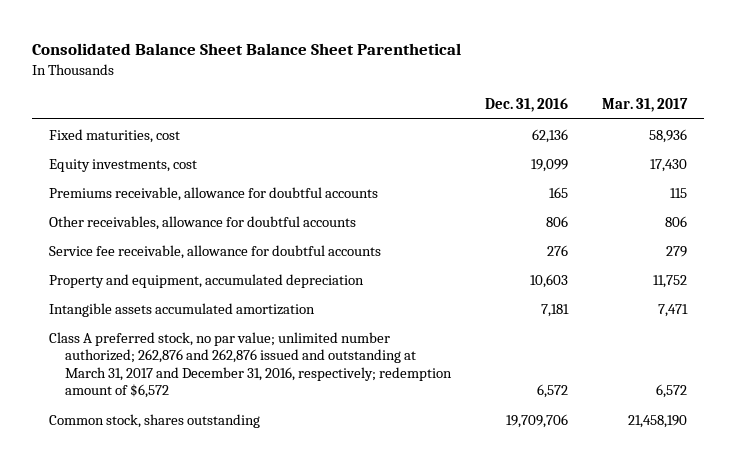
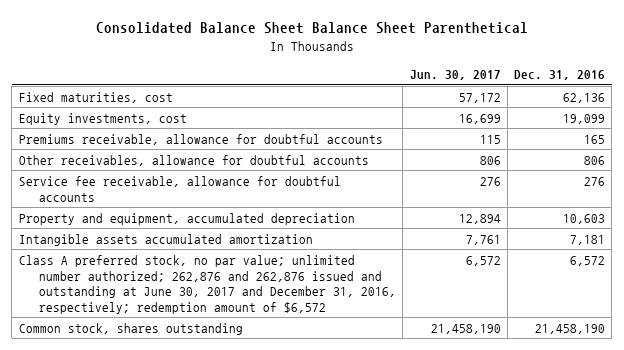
- | Dec. 31, 2016 | Mar. 31, 2017
+ | Jun. 30, 2017 | Dec. 31, 2016
- Class A preferred stock, no par value; unlimited number authorized; 262,876 and 262,876 issued and outstanding at March 31, 2017 and December 31, 2016, respectively; redemption amount of $6,572 | 6,572 | 6,572
- Common stock, shares outstanding | 19,709,706 | 21,458,190
+ Class A preferred stock, no par value; unlimited number authorized; 262,876 and 262,876 issued and outstanding at June 30, 2017 and December 31, 2016, respectively; redemption amount of $6,572 | 6,572 | 6,572
+ Common stock, shares outstanding | 21,458,190 | 21,458,190

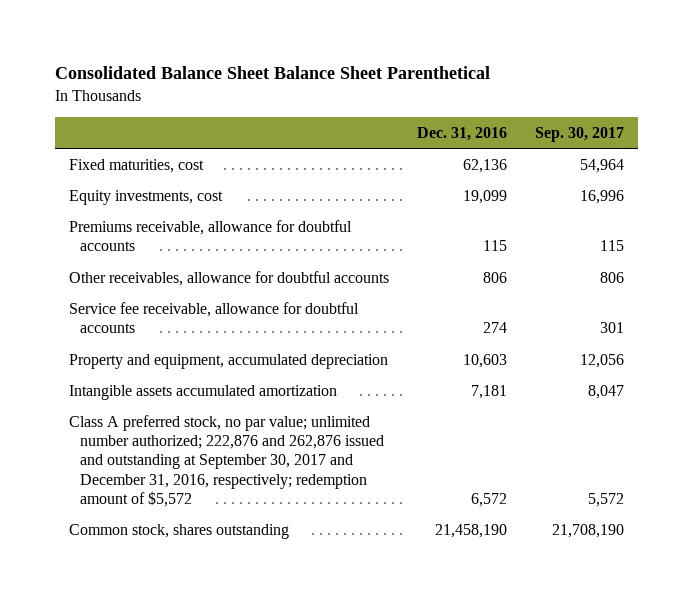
- | Jun. 30, 2017 | Dec. 31, 2016
+ | Dec. 31, 2016 | Sep. 30, 2017
- Premiums receivable, allowance for doubtful accounts | 115 | 165
+ Premiums receivable, allowance for doubtful accounts | 115 | 115
- Service fee receivable, allowance for doubtful accounts | 276 | 276
+ Service fee receivable, allowance for doubtful accounts | 274 | 301
- Class A preferred stock, no par value; unlimited number authorized; 262,876 and 262,876 issued and outstanding at June 30, 2017 and December 31, 2016, respectively; redemption amount of $6,572 | 6,572 | 6,572
+ Class A preferred stock, no par value; unlimited number authorized; 222,876 and 262,876 issued and outstanding at September 30, 2017 and December 31, 2016, respectively; redemption amount of $5,572 | 6,572 | 5,572

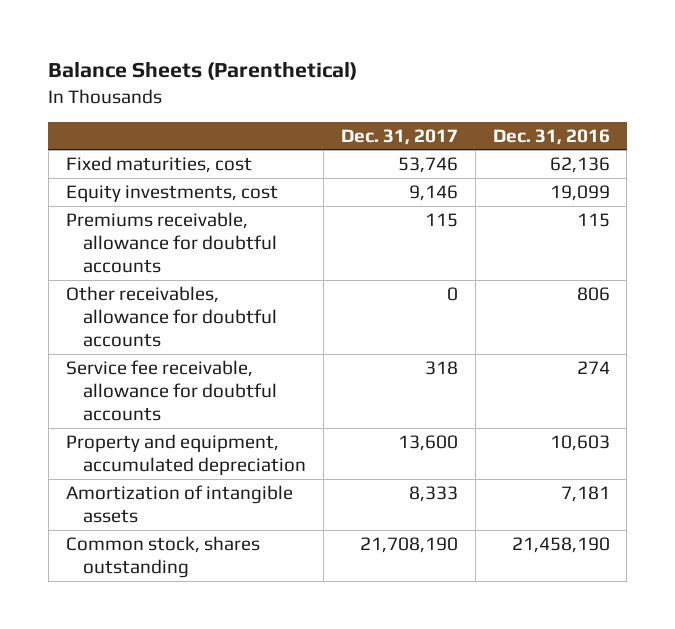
- Consolidated Balance Sheet Balance Sheet Parenthetical
+ Balance Sheets (Parenthetical)
- | Dec. 31, 2016 | Sep. 30, 2017
+ | Dec. 31, 2017 | Dec. 31, 2016
- Intangible assets accumulated amortization | 7,181 | 8,047
- Class A preferred stock, no par value; unlimited number authorized; 222,876 and 262,876 issued and outstanding at September 30, 2017 and December 31, 2016, respectively; redemption amount of $5,572 | 6,572 | 5,572
+ Amortization of intangible assets | 8,333 | 7,181

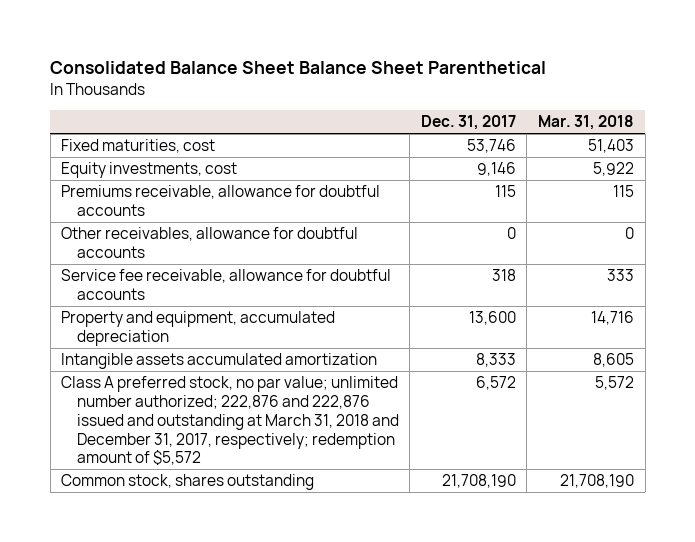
- Balance Sheets (Parenthetical)
+ Consolidated Balance Sheet Balance Sheet Parenthetical
- | Dec. 31, 2017 | Dec. 31, 2016
+ | Dec. 31, 2017 | Mar. 31, 2018
- Amortization of intangible assets | 8,333 | 7,181
+ Intangible assets accumulated amortization | 8,333 | 8,605
+ Class A preferred stock, no par value; unlimited number authorized; 222,876 and 222,876 issued and outstanding at March 31, 2018 and December 31, 2017, respectively; redemption amount of $5,572 | 6,572 | 5,572

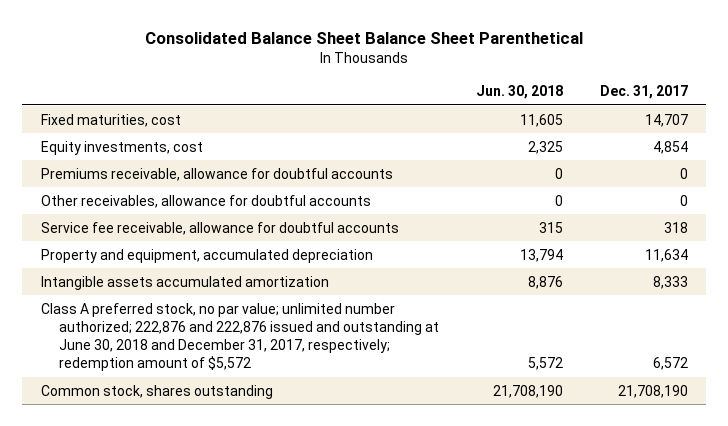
- | Dec. 31, 2017 | Mar. 31, 2018
+ | Jun. 30, 2018 | Dec. 31, 2017
- Fixed maturities, cost | 53,746 | 51,403
- Equity investments, cost | 9,146 | 5,922
- Premiums receivable, allowance for doubtful accounts | 115 | 115
+ Fixed maturities, cost | 11,605 | 14,707
+ Equity investments, cost | 2,325 | 4,854
+ Premiums receivable, allowance for doubtful accounts | 0 | 0
- Property and equipment, accumulated depreciation | 13,600 | 14,716
+ Property and equipment, accumulated depreciation | 13,794 | 11,634
- Class A preferred stock, no par value; unlimited number authorized; 222,876 and 222,876 issued and outstanding at March 31, 2018 and December 31, 2017, respectively; redemption amount of $5,572 | 6,572 | 5,572
+ Class A preferred stock, no par value; unlimited number authorized; 222,876 and 222,876 issued and outstanding at June 30, 2018 and December 31, 2017, respectively; redemption amount of $5,572 | 5,572 | 6,572

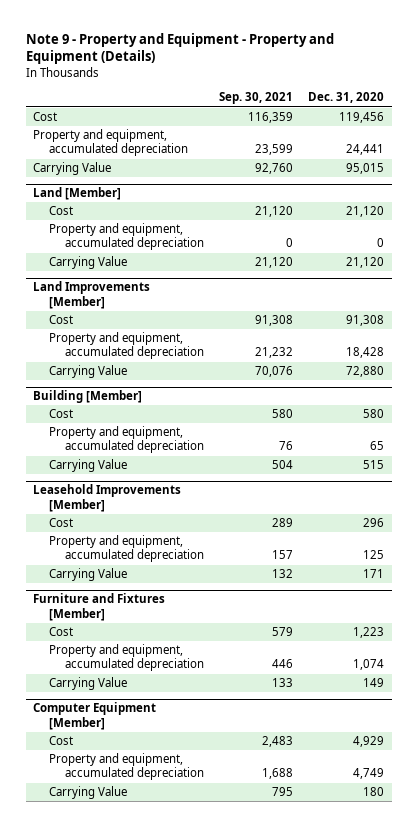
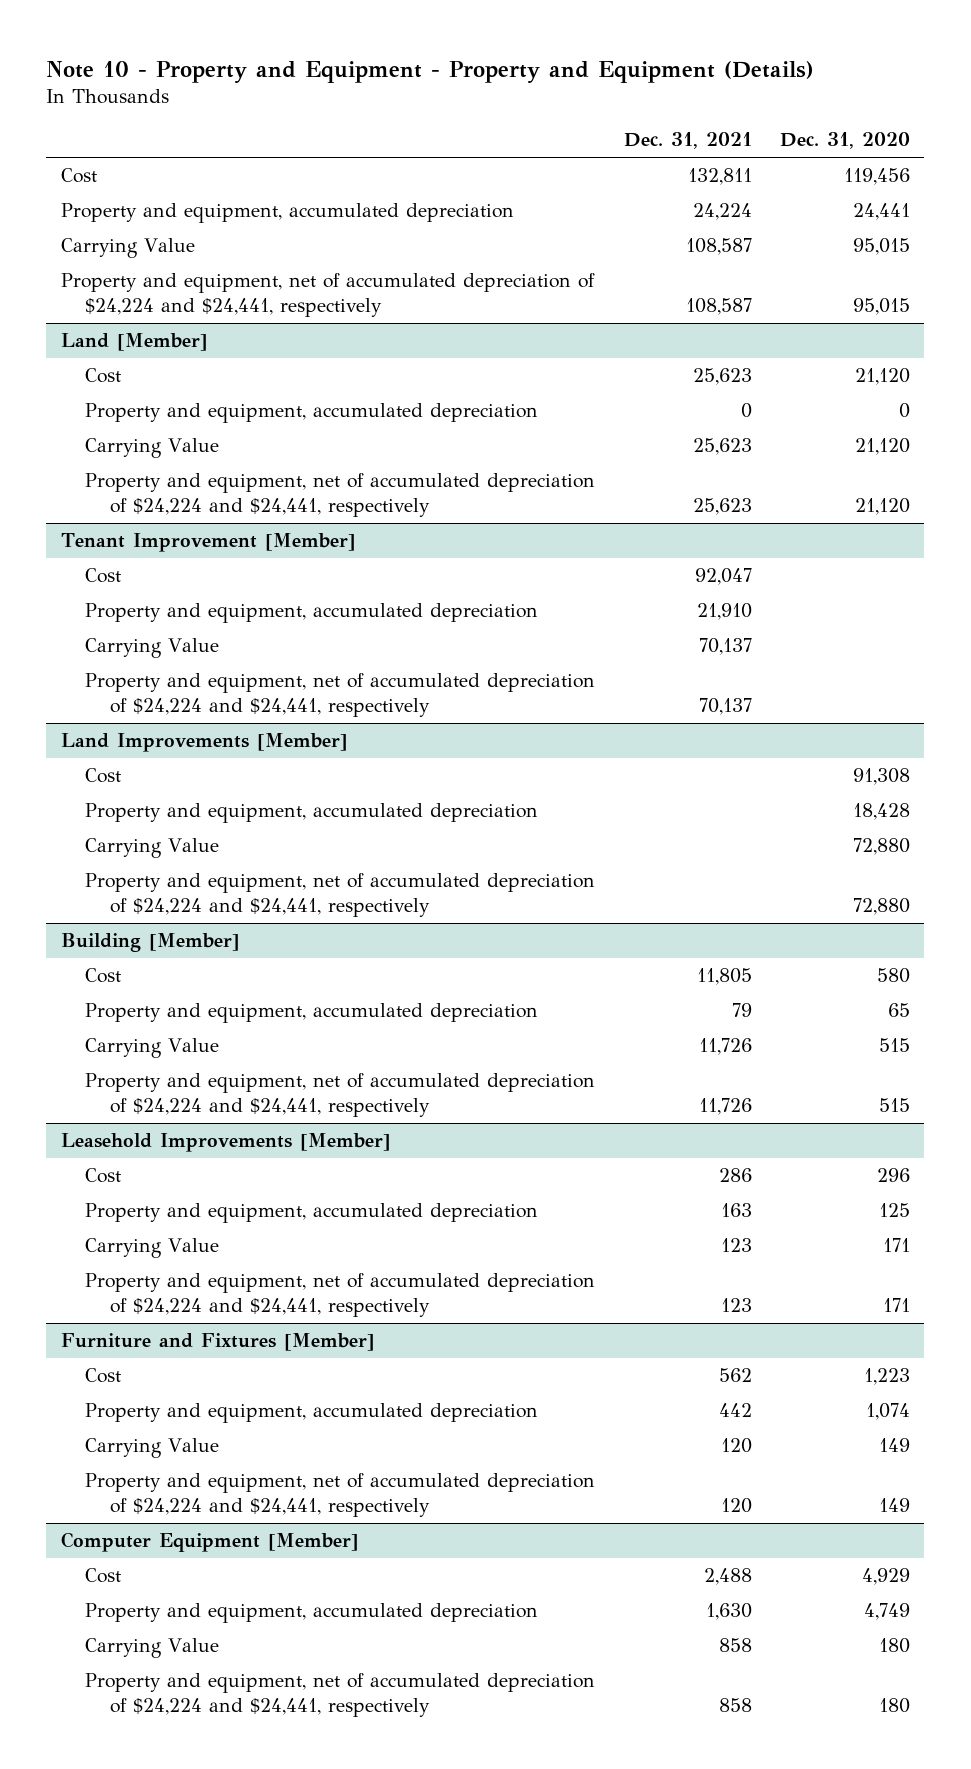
- Note 9 - Property and Equipment - Property and Equipment (Details)
+ Note 10 - Property and Equipment - Property and Equipment (Details)
- | Sep. 30, 2021 | Dec. 31, 2020
+ | Dec. 31, 2021 | Dec. 31, 2020
+ Property and equipment, net of accumulated depreciation of $24,224 and $24,441, respectively | 108,587 | 95,015
@ Land [Member]
+ Property and equipment, net of accumulated depreciation of $24,224 and $24,441, respectively | 25,623 | 21,120
+ Tenant Improvement [Member]
+ Cost | 92,047 |
+ Property and equipment, accumulated depreciation | 21,910 |
+ Carrying Value | 70,137 |
+ Property and equipment, net of accumulated depreciation of $24,224 and $24,441, respectively | 70,137 |
@ Land Improvements [Member]
+ Property and equipment, net of accumulated depreciation of $24,224 and $24,441, respectively | | 72,880
@ Building [Member]
+ Property and equipment, net of accumulated depreciation of $24,224 and $24,441, respectively | 11,726 | 515
@ Leasehold Improvements [Member]
+ Property and equipment, net of accumulated depreciation of $24,224 and $24,441, respectively | 123 | 171
@ Furniture and Fixtures [Member]
+ Property and equipment, net of accumulated depreciation of $24,224 and $24,441, respectively | 120 | 149
@ Computer Equipment [Member]
+ Property and equipment, net of accumulated depreciation of $24,224 and $24,441, respectively | 858 | 180

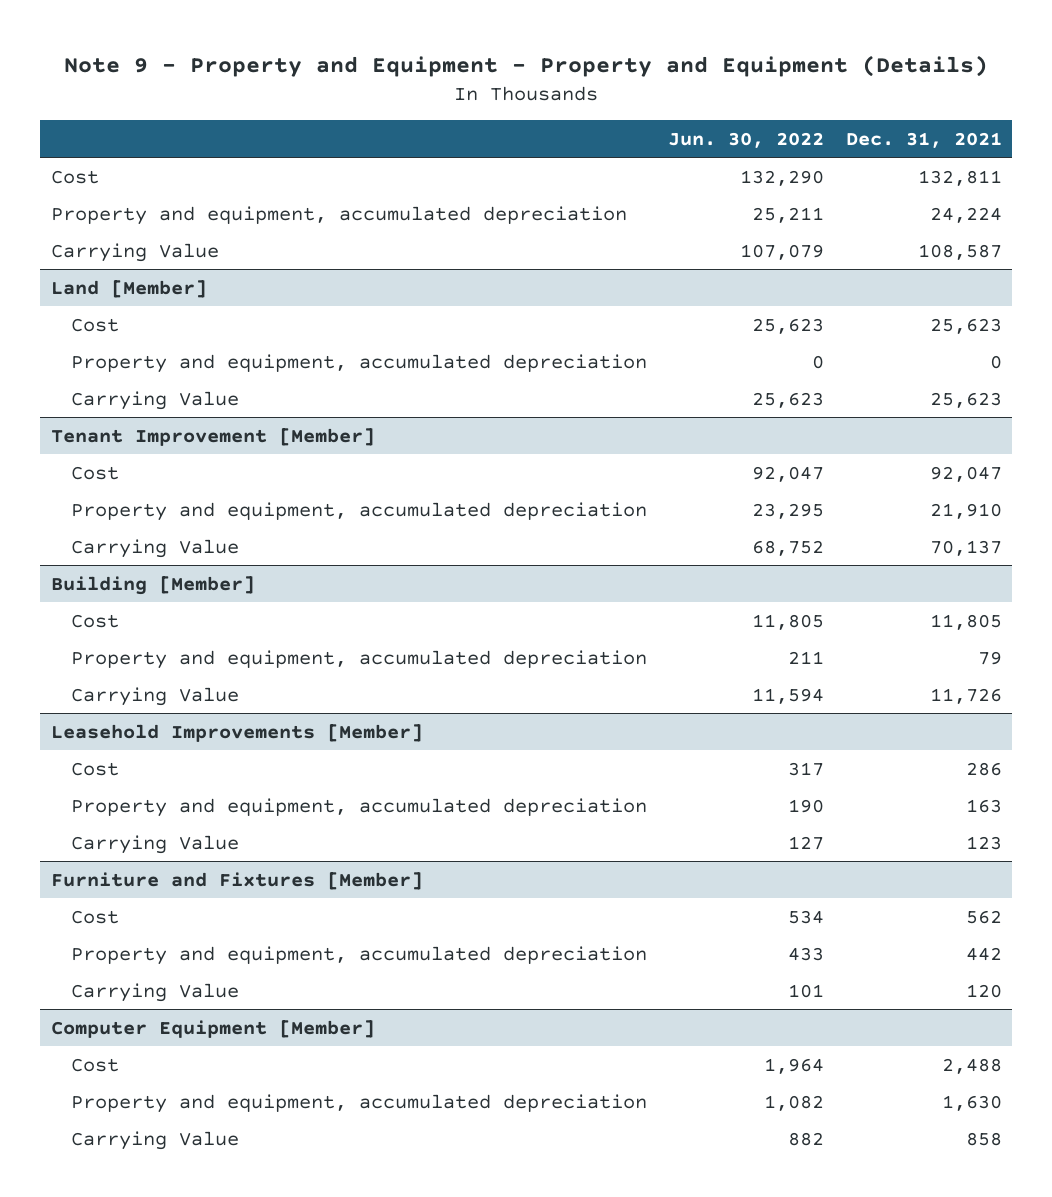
- Note 10 - Property and Equipment - Property and Equipment (Details)
+ Note 9 - Property and Equipment - Property and Equipment (Details)
- | Dec. 31, 2021 | Dec. 31, 2020
+ | Jun. 30, 2022 | Dec. 31, 2021
- Property and equipment, net of accumulated depreciation of $24,224 and $24,441, respectively | 108,587 | 95,015
@ Land [Member]
- Property and equipment, net of accumulated depreciation of $24,224 and $24,441, respectively | 25,623 | 21,120
@ Tenant Improvement [Member]
- Property and equipment, net of accumulated depreciation of $24,224 and $24,441, respectively | 70,137 |
- Land Improvements [Member]
- Cost | | 91,308
- Property and equipment, accumulated depreciation | | 18,428
- Carrying Value | | 72,880
- Property and equipment, net of accumulated depreciation of $24,224 and $24,441, respectively | | 72,880
@ Building [Member]
- Property and equipment, net of accumulated depreciation of $24,224 and $24,441, respectively | 11,726 | 515
@ Leasehold Improvements [Member]
- Property and equipment, net of accumulated depreciation of $24,224 and $24,441, respectively | 123 | 171
@ Furniture and Fixtures [Member]
- Property and equipment, net of accumulated depreciation of $24,224 and $24,441, respectively | 120 | 149
@ Computer Equipment [Member]
- Property and equipment, net of accumulated depreciation of $24,224 and $24,441, respectively | 858 | 180

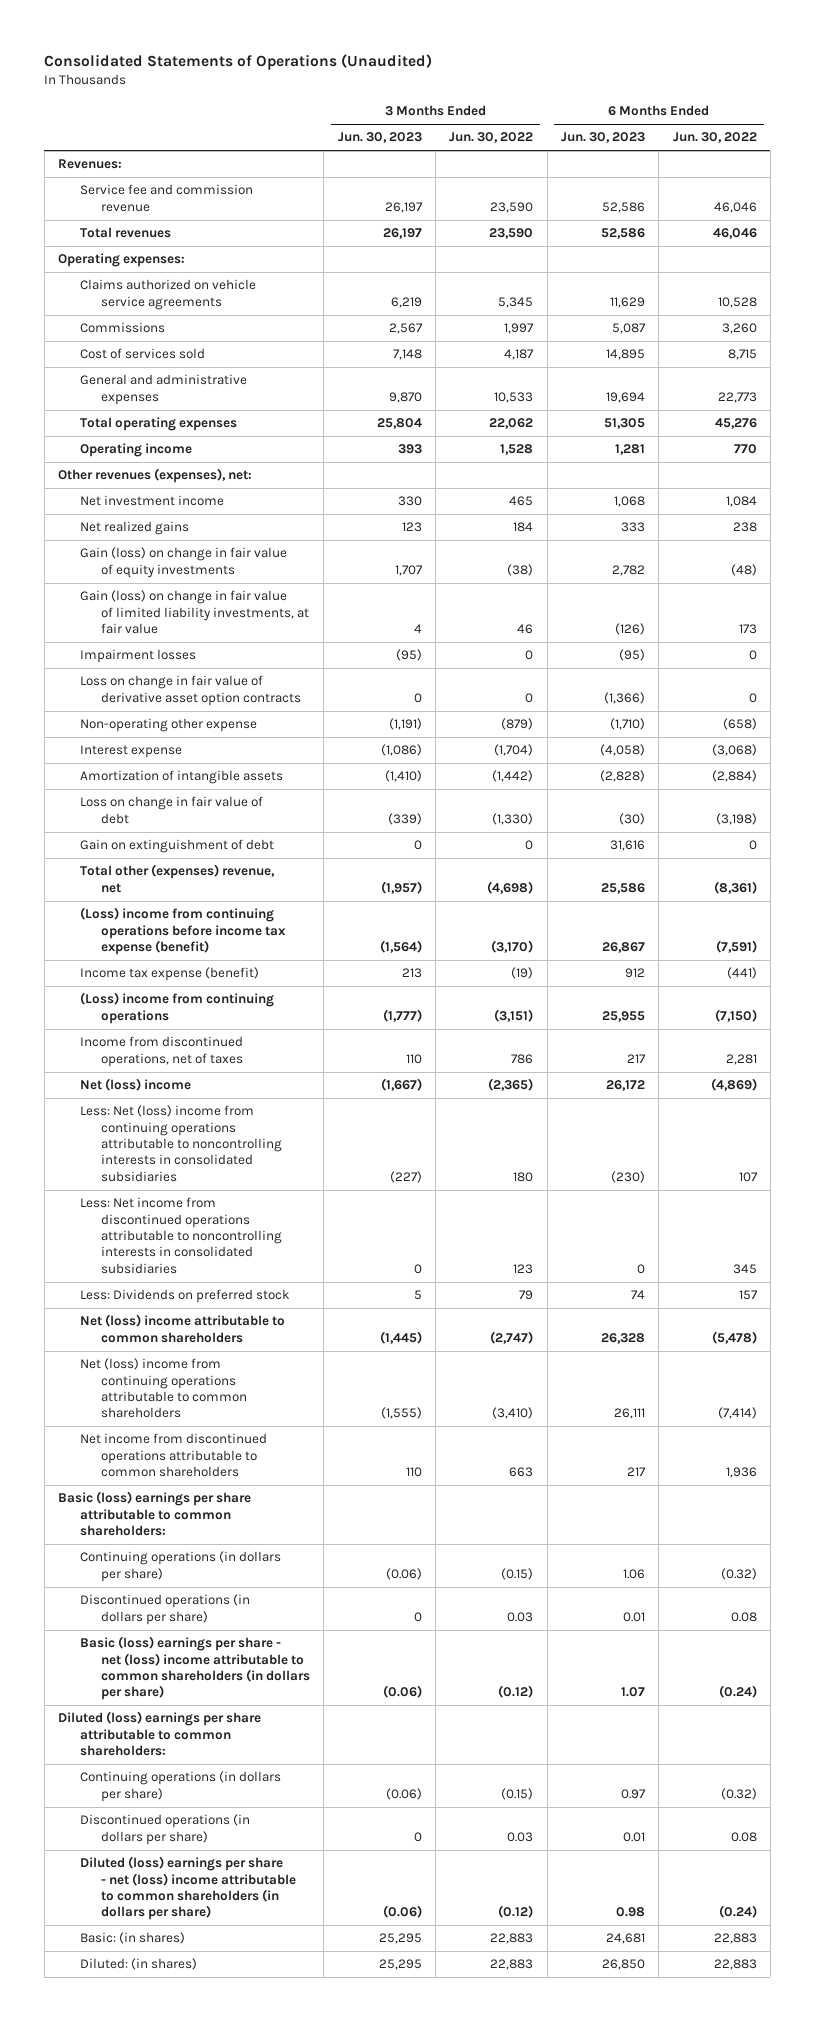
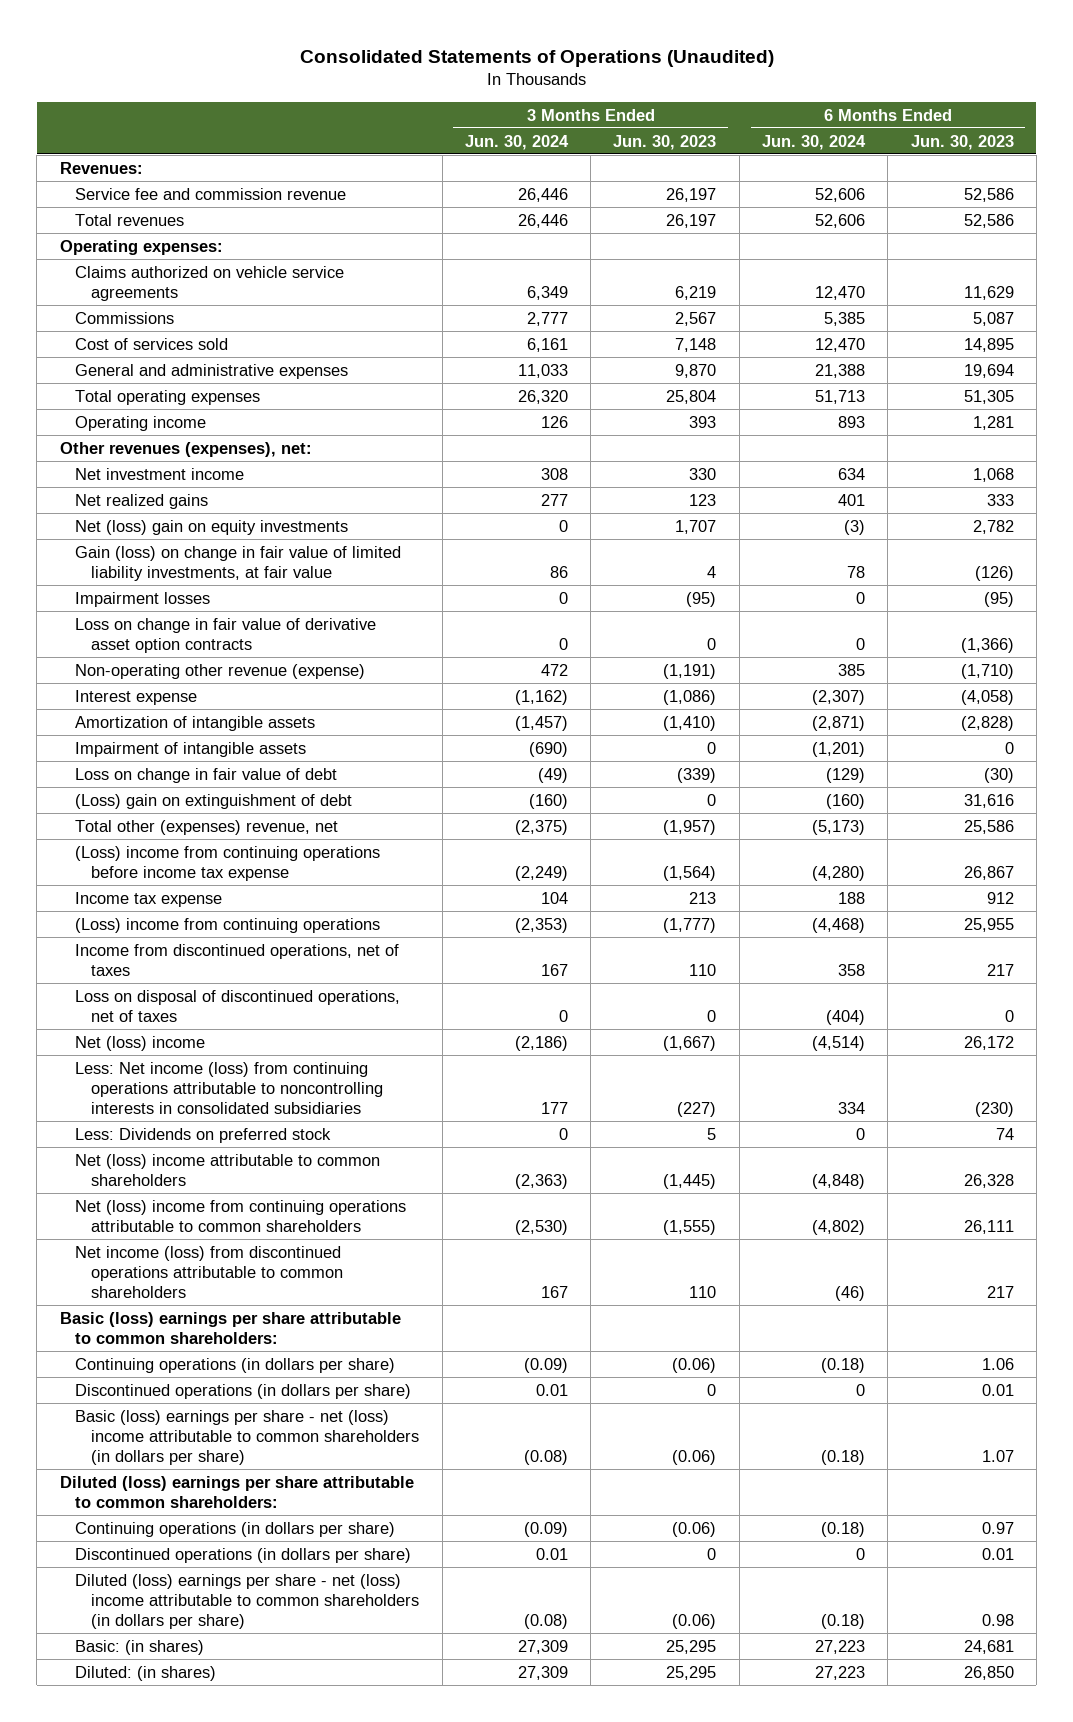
- | 3 Months Ended Jun. 30, 2023 | 3 Months Ended Jun. 30, 2022 | 6 Months Ended Jun. 30, 2023 | 6 Months Ended Jun. 30, 2022
+ | 3 Months Ended Jun. 30, 2024 | 3 Months Ended Jun. 30, 2023 | 6 Months Ended Jun. 30, 2024 | 6 Months Ended Jun. 30, 2023
- Gain (loss) on change in fair value of equity investments | 1,707 | (38) | 2,782 | (48)
+ Net (loss) gain on equity investments | 0 | 1,707 | (3) | 2,782
- Non-operating other expense | (1,191) | (879) | (1,710) | (658)
+ Non-operating other revenue (expense) | 472 | (1,191) | 385 | (1,710)
+ Impairment of intangible assets | (690) | 0 | (1,201) | 0
- Gain on extinguishment of debt | 0 | 0 | 31,616 | 0
+ (Loss) gain on extinguishment of debt | (160) | 0 | (160) | 31,616
- (Loss) income from continuing operations before income tax expense (benefit) | (1,564) | (3,170) | 26,867 | (7,591)
- Income tax expense (benefit) | 213 | (19) | 912 | (441)
+ (Loss) income from continuing operations before income tax expense | (2,249) | (1,564) | (4,280) | 26,867
+ Income tax expense | 104 | 213 | 188 | 912
+ Loss on disposal of discontinued operations, net of taxes | 0 | 0 | (404) | 0
- Less: Net (loss) income from continuing operations attributable to noncontrolling interests in consolidated subsidiaries | (227) | 180 | (230) | 107
- Less: Net income from discontinued operations attributable to noncontrolling interests in consolidated subsidiaries | 0 | 123 | 0 | 345
+ Less: Net income (loss) from continuing operations attributable to noncontrolling interests in consolidated subsidiaries | 177 | (227) | 334 | (230)
- Net income from discontinued operations attributable to common shareholders | 110 | 663 | 217 | 1,936
+ Net income (loss) from discontinued operations attributable to common shareholders | 167 | 110 | (46) | 217

